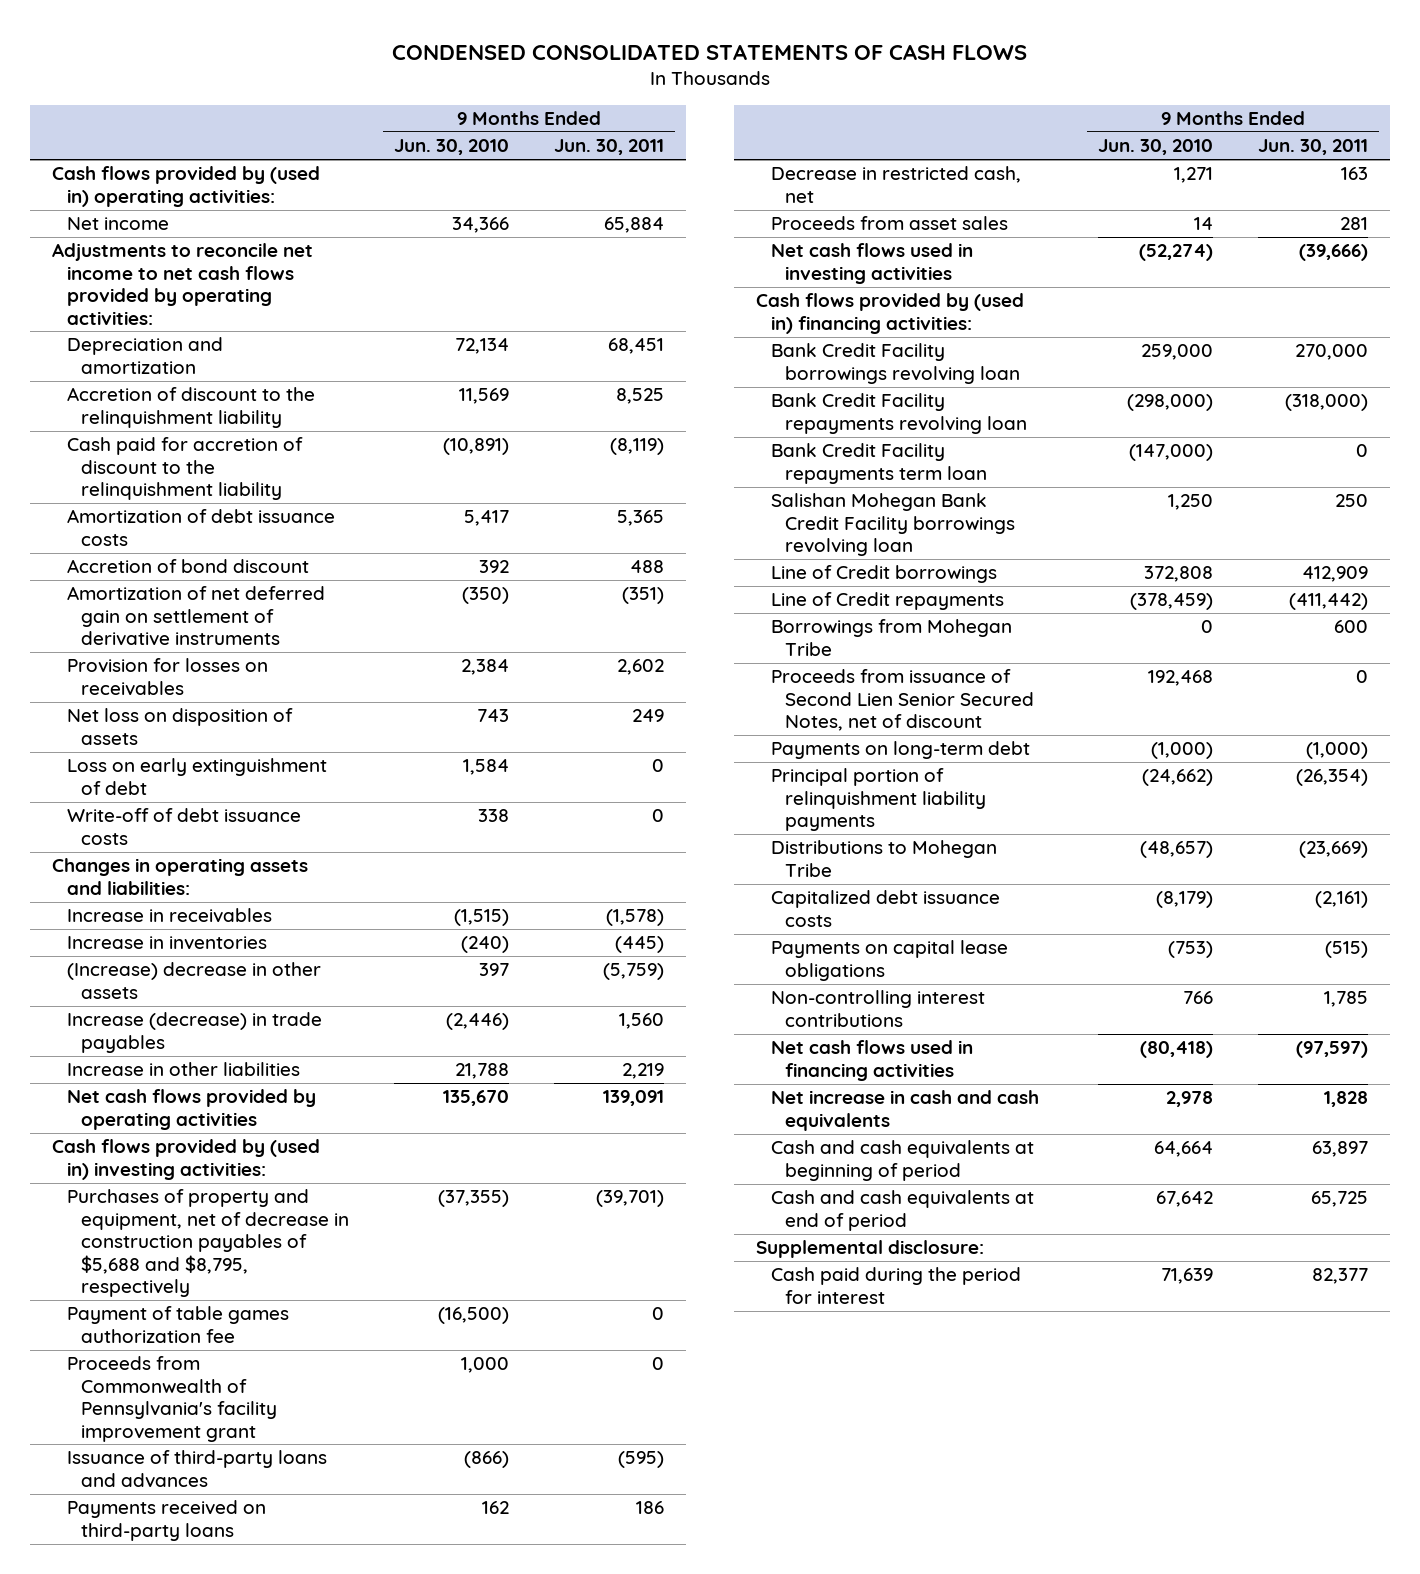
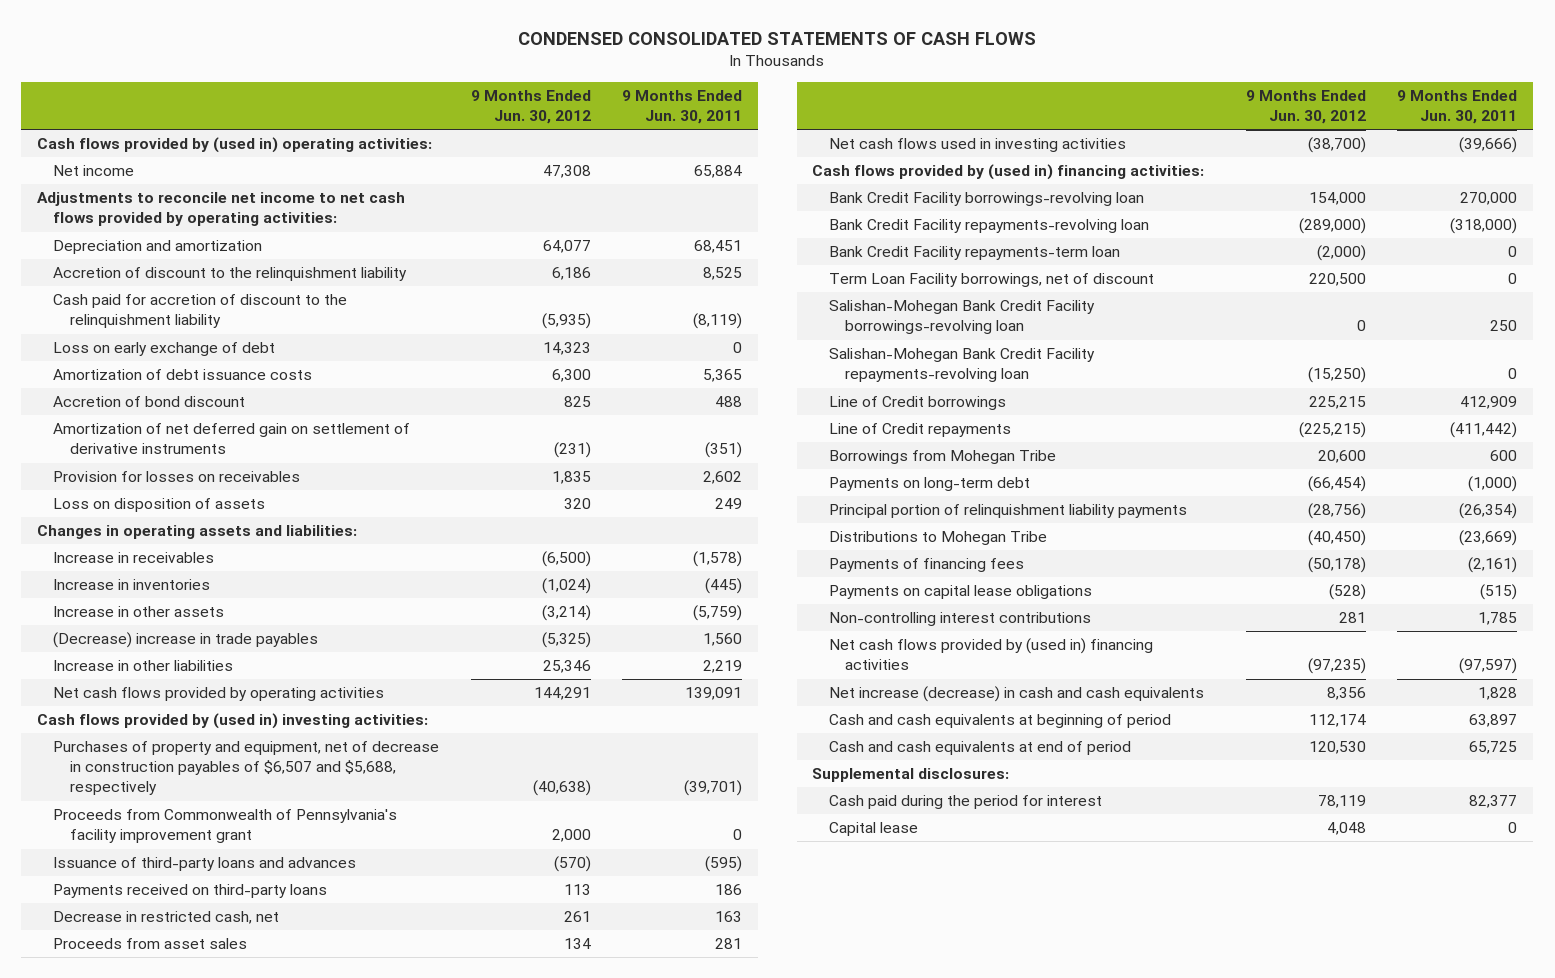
- | 9 Months Ended Jun. 30, 2010 | 9 Months Ended Jun. 30, 2011
+ | 9 Months Ended Jun. 30, 2012 | 9 Months Ended Jun. 30, 2011
+ Loss on early exchange of debt | 14,323 | 0
- Net loss on disposition of assets | 743 | 249
- Loss on early extinguishment of debt | 1,584 | 0
- Write-off of debt issuance costs | 338 | 0
+ Loss on disposition of assets | 320 | 249
- (Increase) decrease in other assets | 397 | (5,759)
- Increase (decrease) in trade payables | (2,446) | 1,560
+ Increase in other assets | (3,214) | (5,759)
+ (Decrease) increase in trade payables | (5,325) | 1,560
- Purchases of property and equipment, net of decrease in construction payables of $5,688 and $8,795, respectively | (37,355) | (39,701)
- Payment of table games authorization fee | (16,500) | 0
+ Purchases of property and equipment, net of decrease in construction payables of $6,507 and $5,688, respectively | (40,638) | (39,701)
- Bank Credit Facility borrowings revolving loan | 259,000 | 270,000
- Bank Credit Facility repayments revolving loan | (298,000) | (318,000)
- Bank Credit Facility repayments term loan | (147,000) | 0
- Salishan Mohegan Bank Credit Facility borrowings revolving loan | 1,250 | 250
+ Bank Credit Facility borrowings-revolving loan | 154,000 | 270,000
+ Bank Credit Facility repayments-revolving loan | (289,000) | (318,000)
+ Bank Credit Facility repayments-term loan | (2,000) | 0
+ Term Loan Facility borrowings, net of discount | 220,500 | 0
+ Salishan-Mohegan Bank Credit Facility borrowings-revolving loan | 0 | 250
+ Salishan-Mohegan Bank Credit Facility repayments-revolving loan | (15,250) | 0
- Proceeds from issuance of Second Lien Senior Secured Notes, net of discount | 192,468 | 0
- Capitalized debt issuance costs | (8,179) | (2,161)
+ Payments of financing fees | (50,178) | (2,161)
- Net cash flows used in financing activities | (80,418) | (97,597)
- Net increase in cash and cash equivalents | 2,978 | 1,828
+ Net cash flows provided by (used in) financing activities | (97,235) | (97,597)
+ Net increase (decrease) in cash and cash equivalents | 8,356 | 1,828
- Supplemental disclosure:
+ Supplemental disclosures:
+ Capital lease | 4,048 | 0

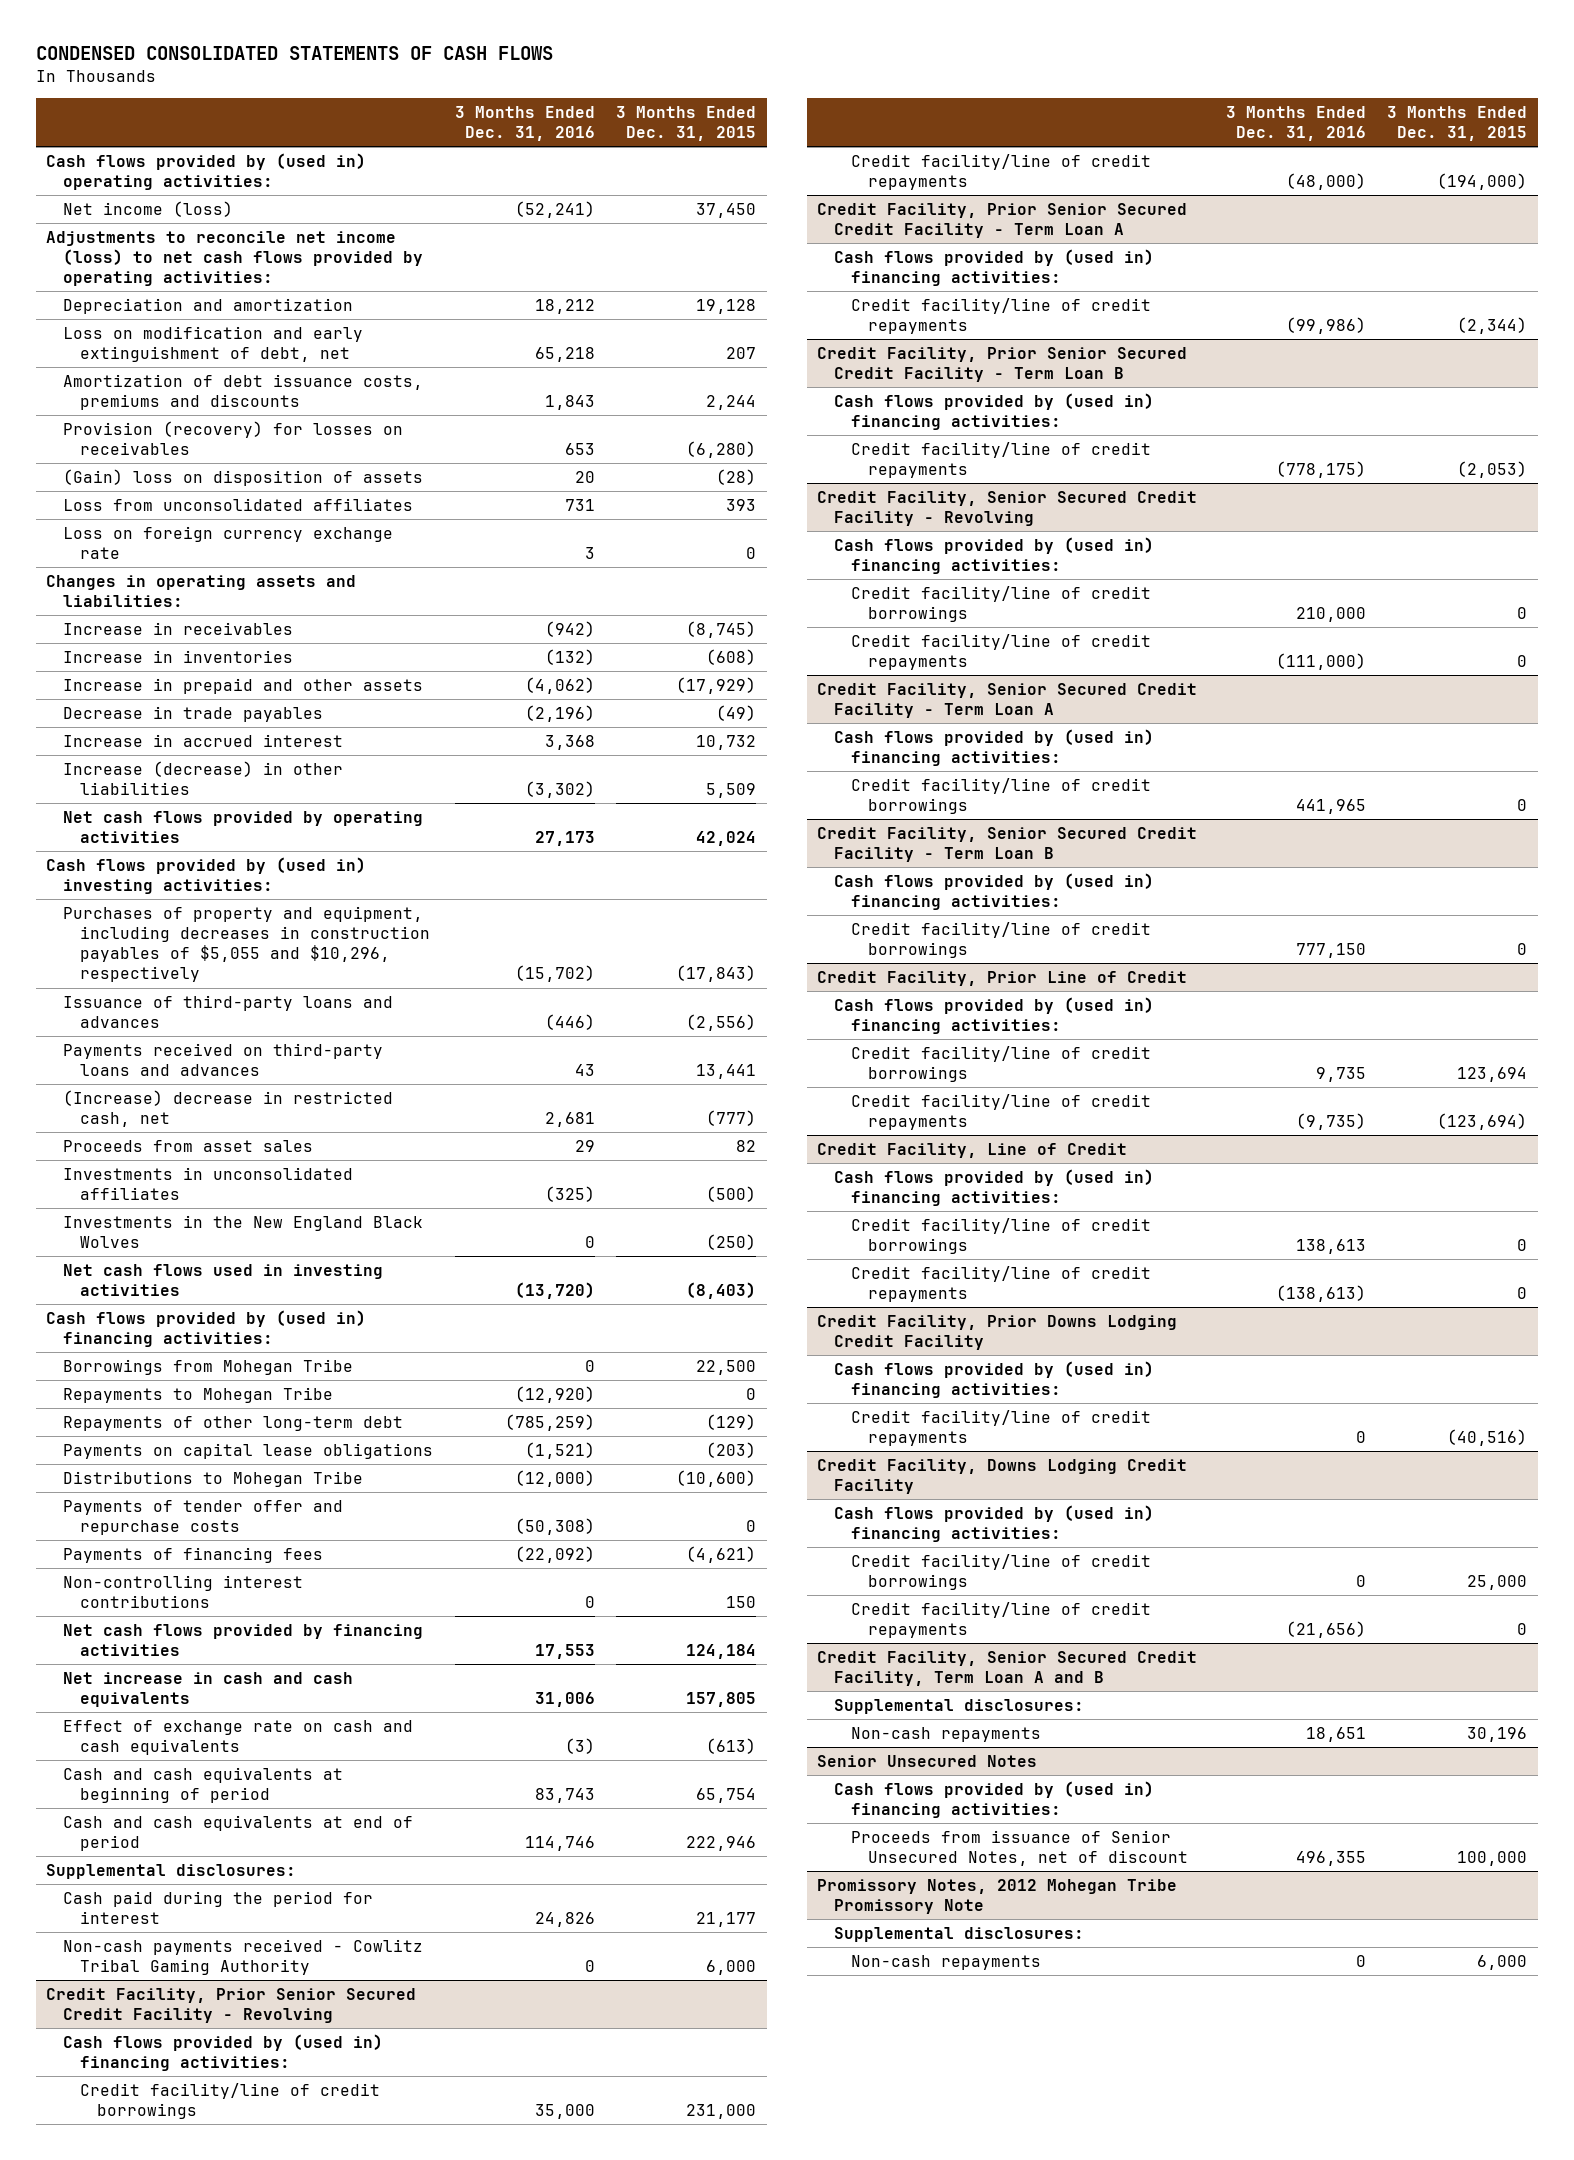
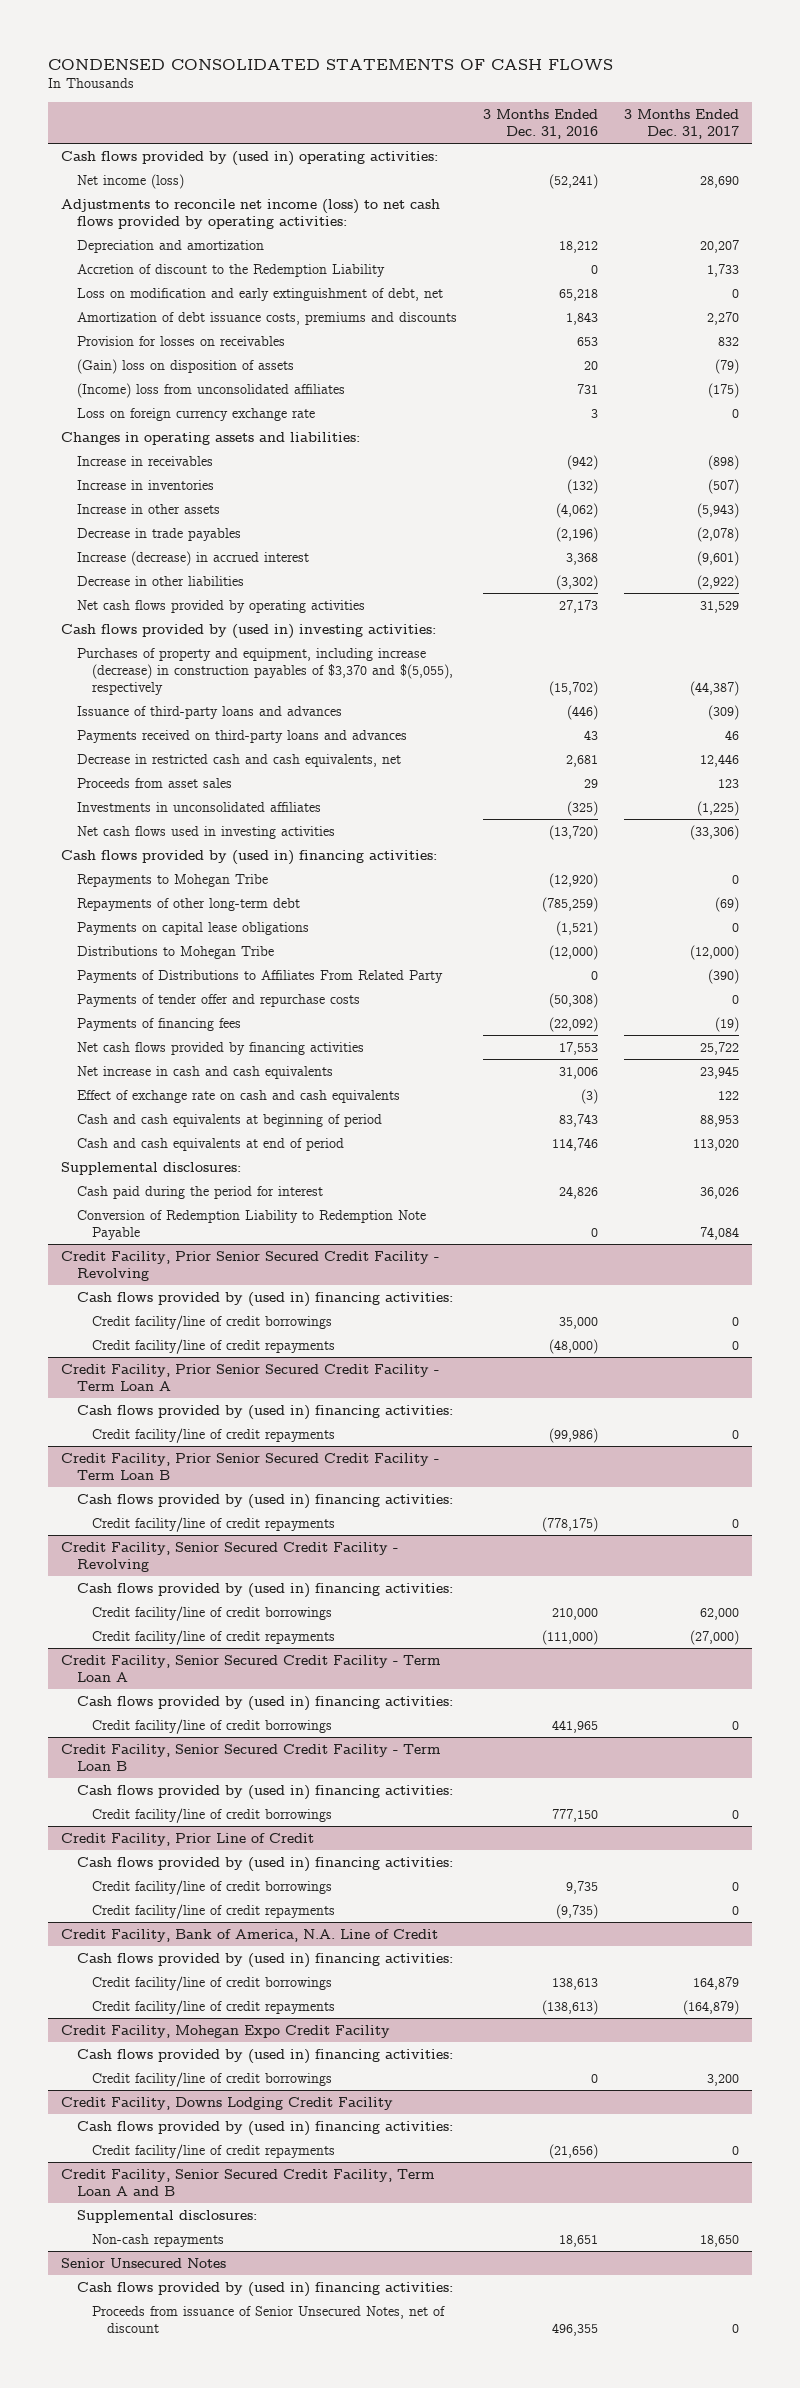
- | 3 Months Ended Dec. 31, 2016 | 3 Months Ended Dec. 31, 2015
+ | 3 Months Ended Dec. 31, 2016 | 3 Months Ended Dec. 31, 2017
+ Accretion of discount to the Redemption Liability | 0 | 1,733
- Provision (recovery) for losses on receivables | 653 | (6,280)
+ Provision for losses on receivables | 653 | 832
- Loss from unconsolidated affiliates | 731 | 393
+ (Income) loss from unconsolidated affiliates | 731 | (175)
- Increase in prepaid and other assets | (4,062) | (17,929)
+ Increase in other assets | (4,062) | (5,943)
- Increase in accrued interest | 3,368 | 10,732
- Increase (decrease) in other liabilities | (3,302) | 5,509
+ Increase (decrease) in accrued interest | 3,368 | (9,601)
+ Decrease in other liabilities | (3,302) | (2,922)
- Purchases of property and equipment, including decreases in construction payables of $5,055 and $10,296, respectively | (15,702) | (17,843)
+ Purchases of property and equipment, including increase (decrease) in construction payables of $3,370 and $(5,055), respectively | (15,702) | (44,387)
- (Increase) decrease in restricted cash, net | 2,681 | (777)
+ Decrease in restricted cash and cash equivalents, net | 2,681 | 12,446
- Investments in the New England Black Wolves | 0 | (250)
- Borrowings from Mohegan Tribe | 0 | 22,500
+ Payments of Distributions to Affiliates From Related Party | 0 | (390)
- Non-controlling interest contributions | 0 | 150
- Non-cash payments received - Cowlitz Tribal Gaming Authority | 0 | 6,000
+ Conversion of Redemption Liability to Redemption Note Payable | 0 | 74,084
- Credit Facility, Line of Credit
+ Credit Facility, Bank of America, N.A. Line of Credit
- Credit Facility, Prior Downs Lodging Credit Facility
+ Credit Facility, Mohegan Expo Credit Facility
- Credit facility/line of credit repayments | 0 | (40,516)
+ Credit facility/line of credit borrowings | 0 | 3,200
@ Credit Facility, Downs Lodging Credit Facility
- Credit facility/line of credit borrowings | 0 | 25,000
- Promissory Notes, 2012 Mohegan Tribe Promissory Note
- Supplemental disclosures:
- Non-cash repayments | 0 | 6,000

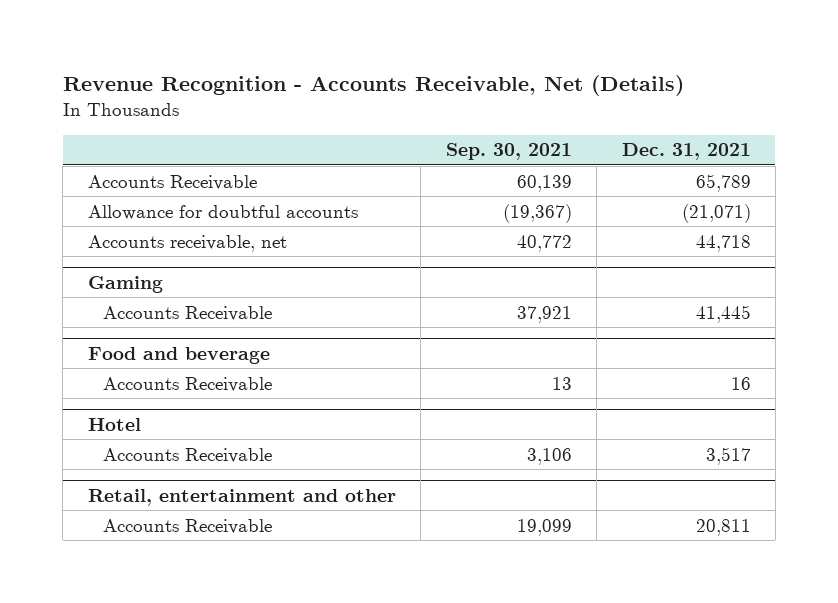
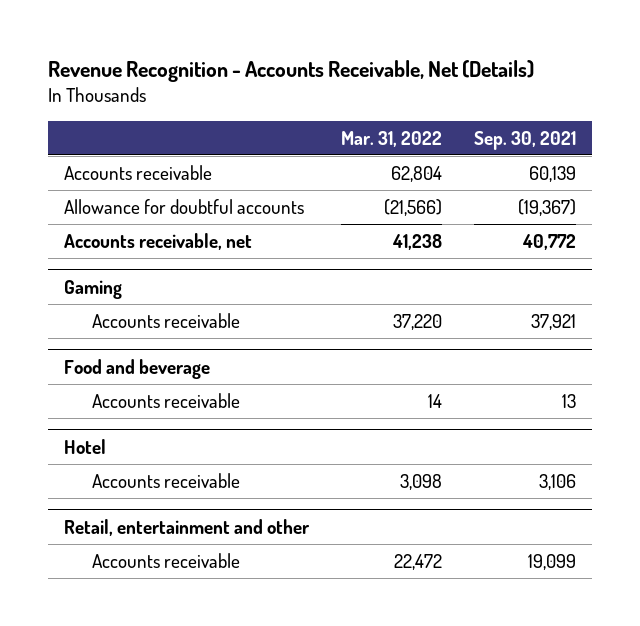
- | Sep. 30, 2021 | Dec. 31, 2021
+ | Mar. 31, 2022 | Sep. 30, 2021
- Accounts Receivable | 60,139 | 65,789
+ Accounts receivable | 62,804 | 60,139
@ Gaming
- Accounts Receivable | 37,921 | 41,445
+ Accounts receivable | 37,220 | 37,921
@ Food and beverage
- Accounts Receivable | 13 | 16
+ Accounts receivable | 14 | 13
@ Hotel
- Accounts Receivable | 3,106 | 3,517
+ Accounts receivable | 3,098 | 3,106
@ Retail, entertainment and other
- Accounts Receivable | 19,099 | 20,811
+ Accounts receivable | 22,472 | 19,099

